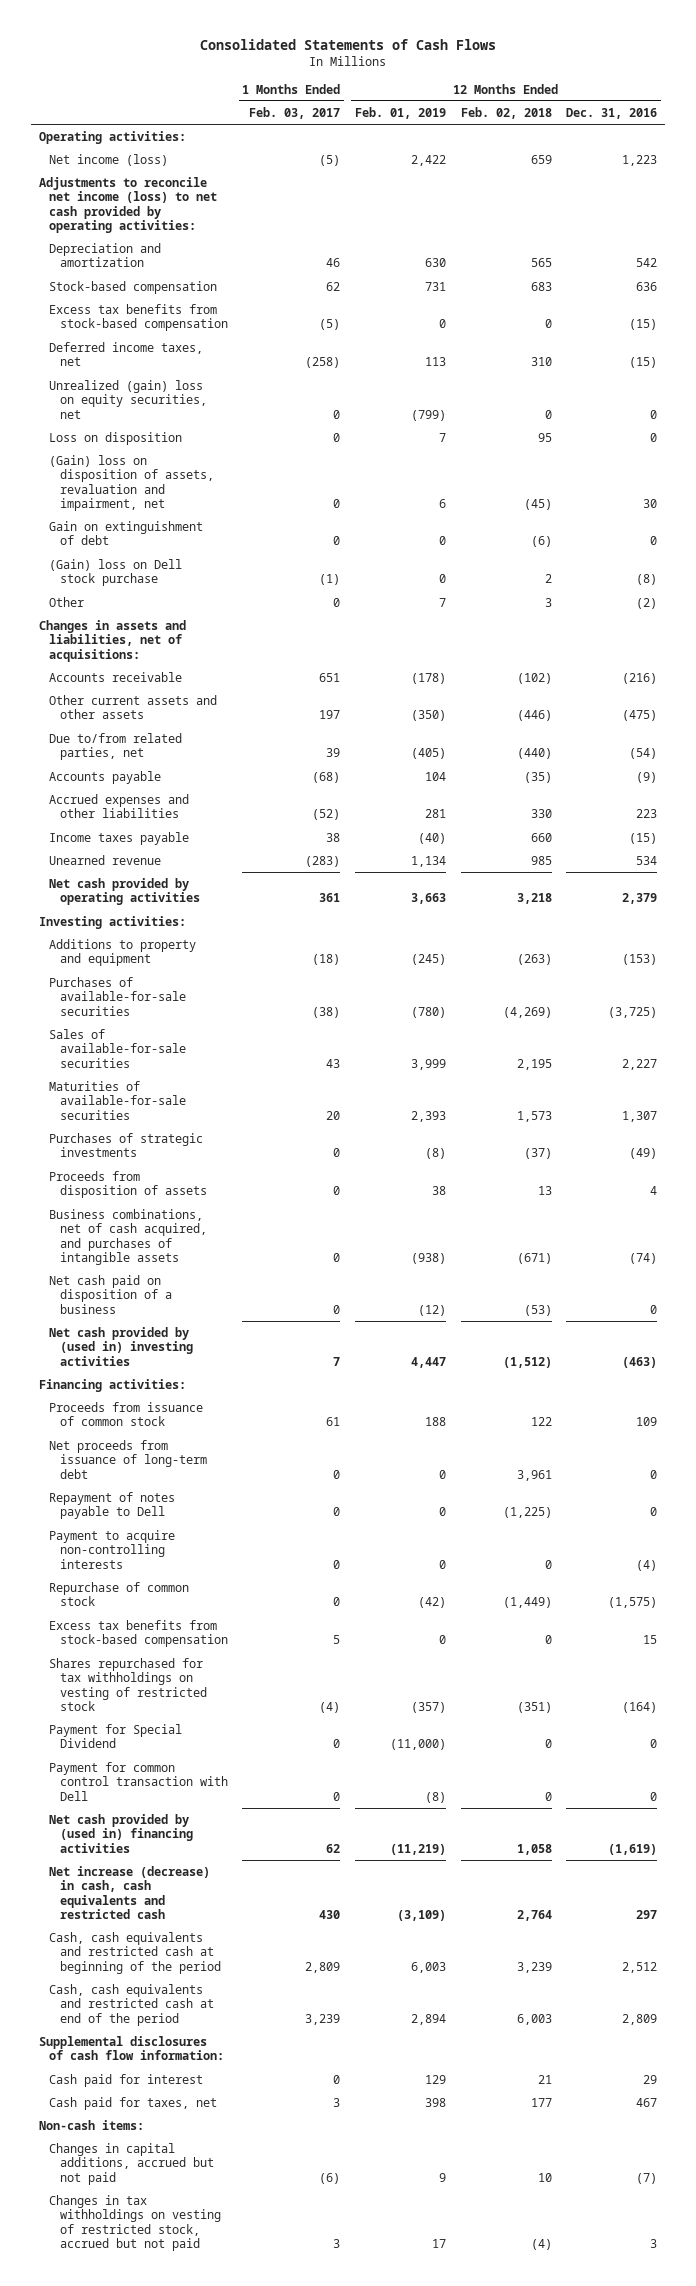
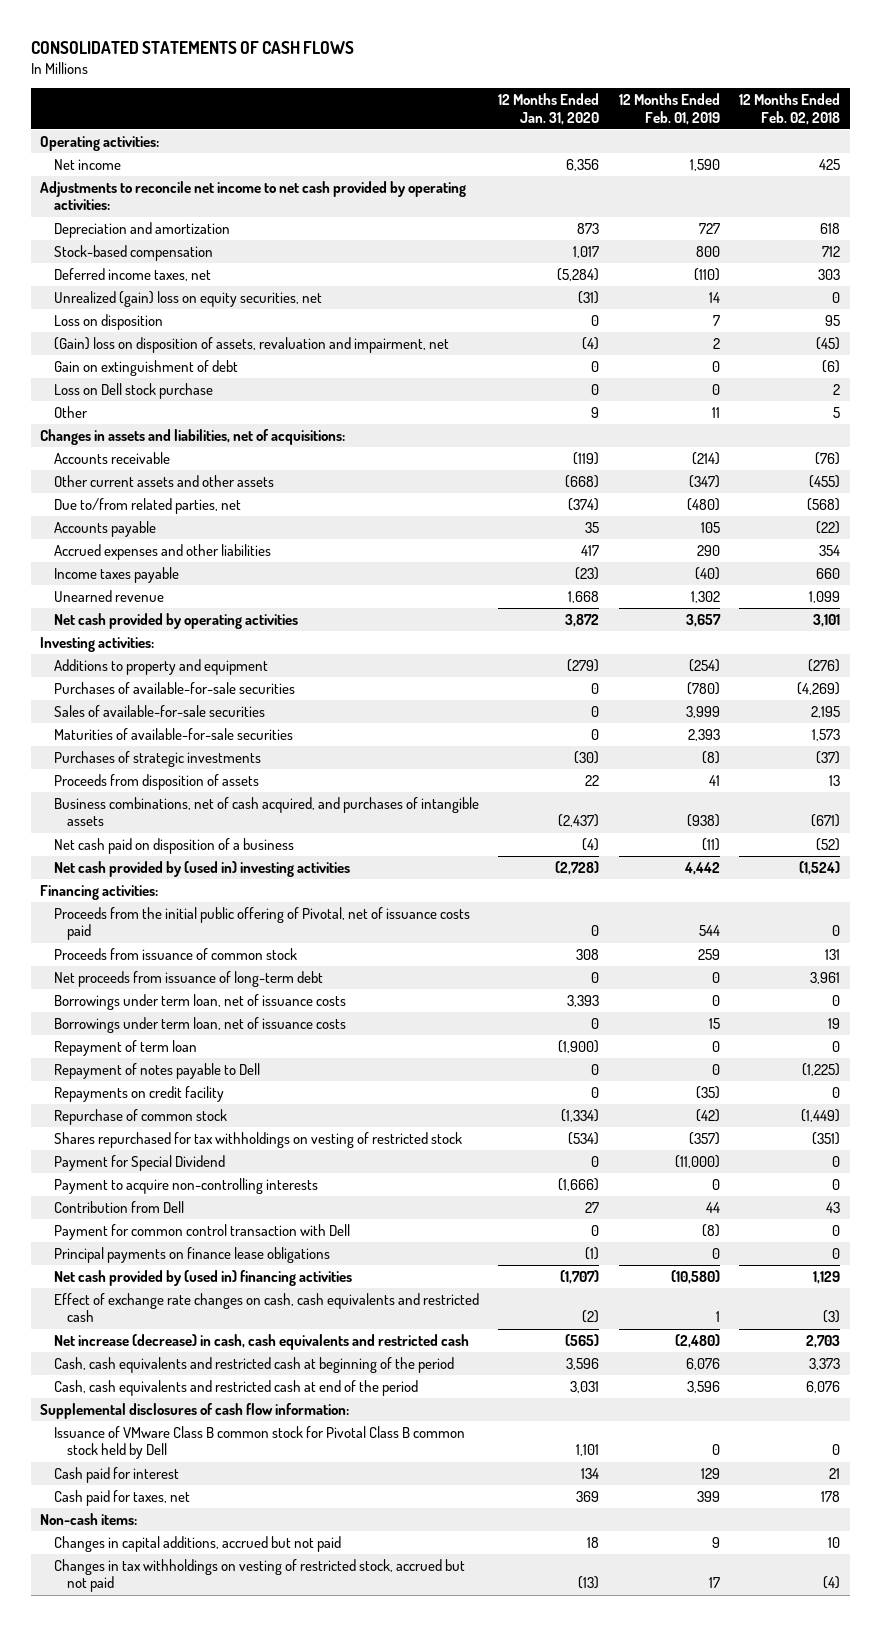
- Consolidated Statements of Cash Flows
+ CONSOLIDATED STATEMENTS OF CASH FLOWS
- | 1 Months Ended Feb. 03, 2017 | 12 Months Ended Feb. 01, 2019 | 12 Months Ended Feb. 02, 2018 | 12 Months Ended Dec. 31, 2016
+ | 12 Months Ended Jan. 31, 2020 | 12 Months Ended Feb. 01, 2019 | 12 Months Ended Feb. 02, 2018
- Net income (loss) | (5) | 2,422 | 659 | 1,223
- Adjustments to reconcile net income (loss) to net cash provided by operating activities:
- Depreciation and amortization | 46 | 630 | 565 | 542
- Stock-based compensation | 62 | 731 | 683 | 636
- Excess tax benefits from stock-based compensation | (5) | 0 | 0 | (15)
- Deferred income taxes, net | (258) | 113 | 310 | (15)
- Unrealized (gain) loss on equity securities, net | 0 | (799) | 0 | 0
+ Net income | 6,356 | 1,590 | 425
+ Adjustments to reconcile net income to net cash provided by operating activities:
+ Depreciation and amortization | 873 | 727 | 618
+ Stock-based compensation | 1,017 | 800 | 712
+ Deferred income taxes, net | (5,284) | (110) | 303
+ Unrealized (gain) loss on equity securities, net | (31) | 14 | 0
- (Gain) loss on disposition of assets, revaluation and impairment, net | 0 | 6 | (45) | 30
+ (Gain) loss on disposition of assets, revaluation and impairment, net | (4) | 2 | (45)
- (Gain) loss on Dell stock purchase | (1) | 0 | 2 | (8)
- Other | 0 | 7 | 3 | (2)
+ Loss on Dell stock purchase | 0 | 0 | 2
+ Other | 9 | 11 | 5
- Accounts receivable | 651 | (178) | (102) | (216)
- Other current assets and other assets | 197 | (350) | (446) | (475)
- Due to/from related parties, net | 39 | (405) | (440) | (54)
- Accounts payable | (68) | 104 | (35) | (9)
- Accrued expenses and other liabilities | (52) | 281 | 330 | 223
+ Accounts receivable | (119) | (214) | (76)
+ Other current assets and other assets | (668) | (347) | (455)
+ Due to/from related parties, net | (374) | (480) | (568)
+ Accounts payable | 35 | 105 | (22)
+ Accrued expenses and other liabilities | 417 | 290 | 354
- Unearned revenue | (283) | 1,134 | 985 | 534
- Net cash provided by operating activities | 361 | 3,663 | 3,218 | 2,379
+ Unearned revenue | 1,668 | 1,302 | 1,099
+ Net cash provided by operating activities | 3,872 | 3,657 | 3,101
- Additions to property and equipment | (18) | (245) | (263) | (153)
+ Additions to property and equipment | (279) | (254) | (276)
- Proceeds from disposition of assets | 0 | 38 | 13 | 4
+ Proceeds from disposition of assets | 22 | 41 | 13
- Net cash paid on disposition of a business | 0 | (12) | (53) | 0
- Net cash provided by (used in) investing activities | 7 | 4,447 | (1,512) | (463)
+ Net cash paid on disposition of a business | (4) | (11) | (52)
+ Net cash provided by (used in) investing activities | (2,728) | 4,442 | (1,524)
- Proceeds from issuance of common stock | 61 | 188 | 122 | 109
+ Proceeds from the initial public offering of Pivotal, net of issuance costs paid | 0 | 544 | 0
+ Proceeds from issuance of common stock | 308 | 259 | 131
+ Borrowings under term loan, net of issuance costs | 3,393 | 0 | 0
+ Borrowings under term loan, net of issuance costs | 0 | 15 | 19
+ Repayment of term loan | (1,900) | 0 | 0
+ Repayments on credit facility | 0 | (35) | 0
- Excess tax benefits from stock-based compensation | 5 | 0 | 0 | 15
moved down: Payment to acquire non-controlling interests | (1,666) | 0 | 0
+ Contribution from Dell | 27 | 44 | 43
- Net cash provided by (used in) financing activities | 62 | (11,219) | 1,058 | (1,619)
- Net increase (decrease) in cash, cash equivalents and restricted cash | 430 | (3,109) | 2,764 | 297
- Cash, cash equivalents and restricted cash at beginning of the period | 2,809 | 6,003 | 3,239 | 2,512
- Cash, cash equivalents and restricted cash at end of the period | 3,239 | 2,894 | 6,003 | 2,809
+ Principal payments on finance lease obligations | (1) | 0 | 0
+ Net cash provided by (used in) financing activities | (1,707) | (10,580) | 1,129
+ Effect of exchange rate changes on cash, cash equivalents and restricted cash | (2) | 1 | (3)
+ Net increase (decrease) in cash, cash equivalents and restricted cash | (565) | (2,480) | 2,703
+ Cash, cash equivalents and restricted cash at beginning of the period | 3,596 | 6,076 | 3,373
+ Cash, cash equivalents and restricted cash at end of the period | 3,031 | 3,596 | 6,076
+ Issuance of VMware Class B common stock for Pivotal Class B common stock held by Dell | 1,101 | 0 | 0
- Cash paid for taxes, net | 3 | 398 | 177 | 467
+ Cash paid for taxes, net | 369 | 399 | 178

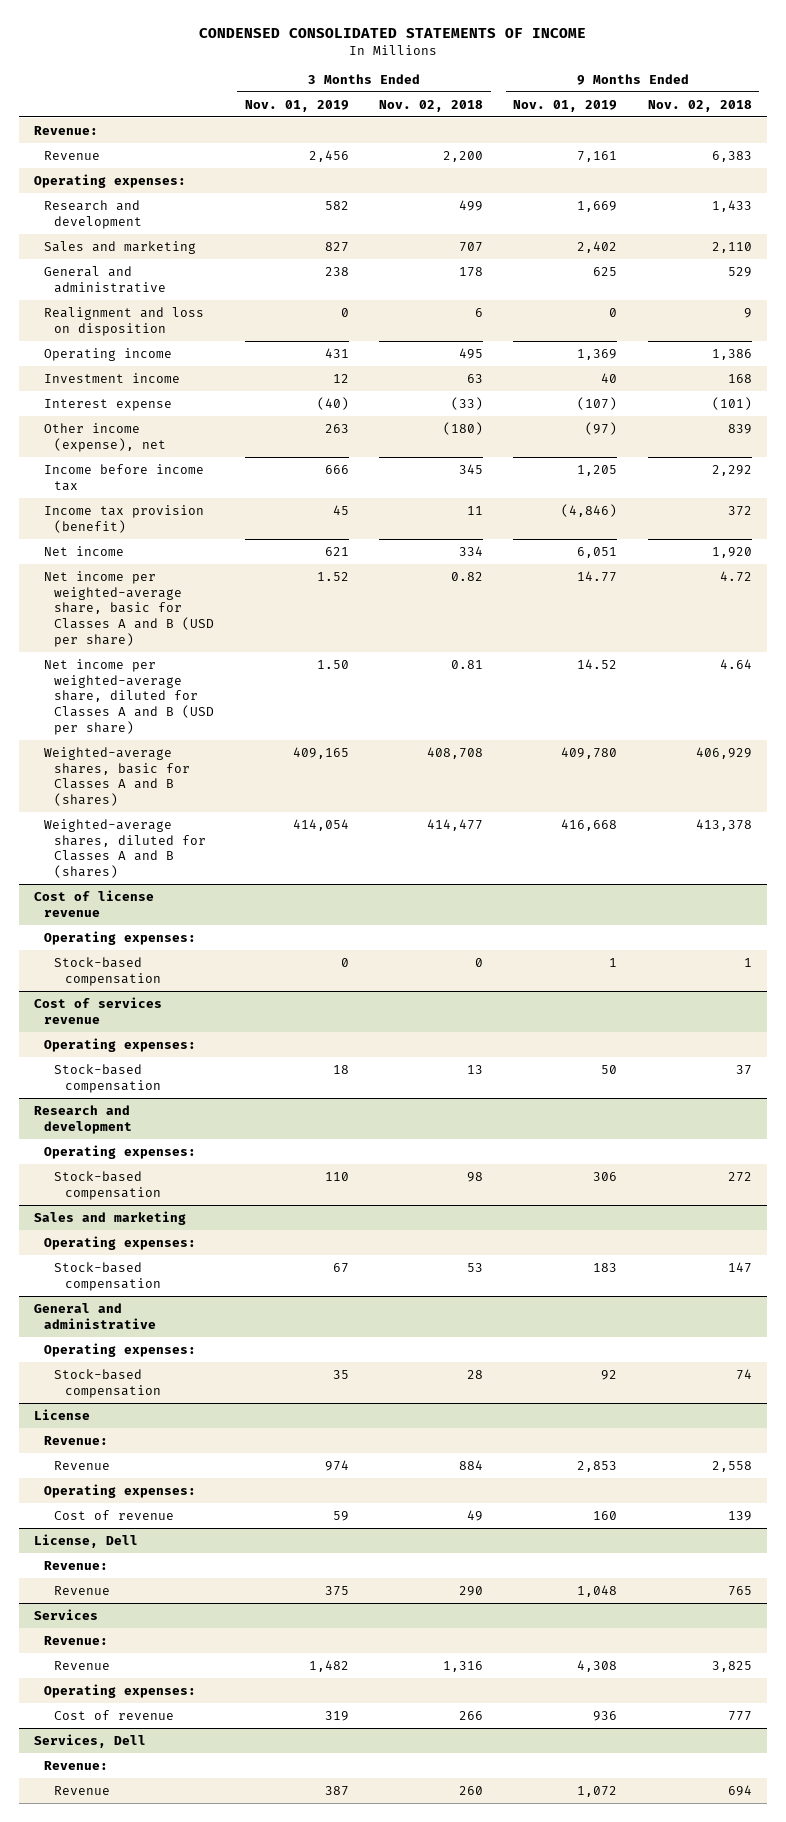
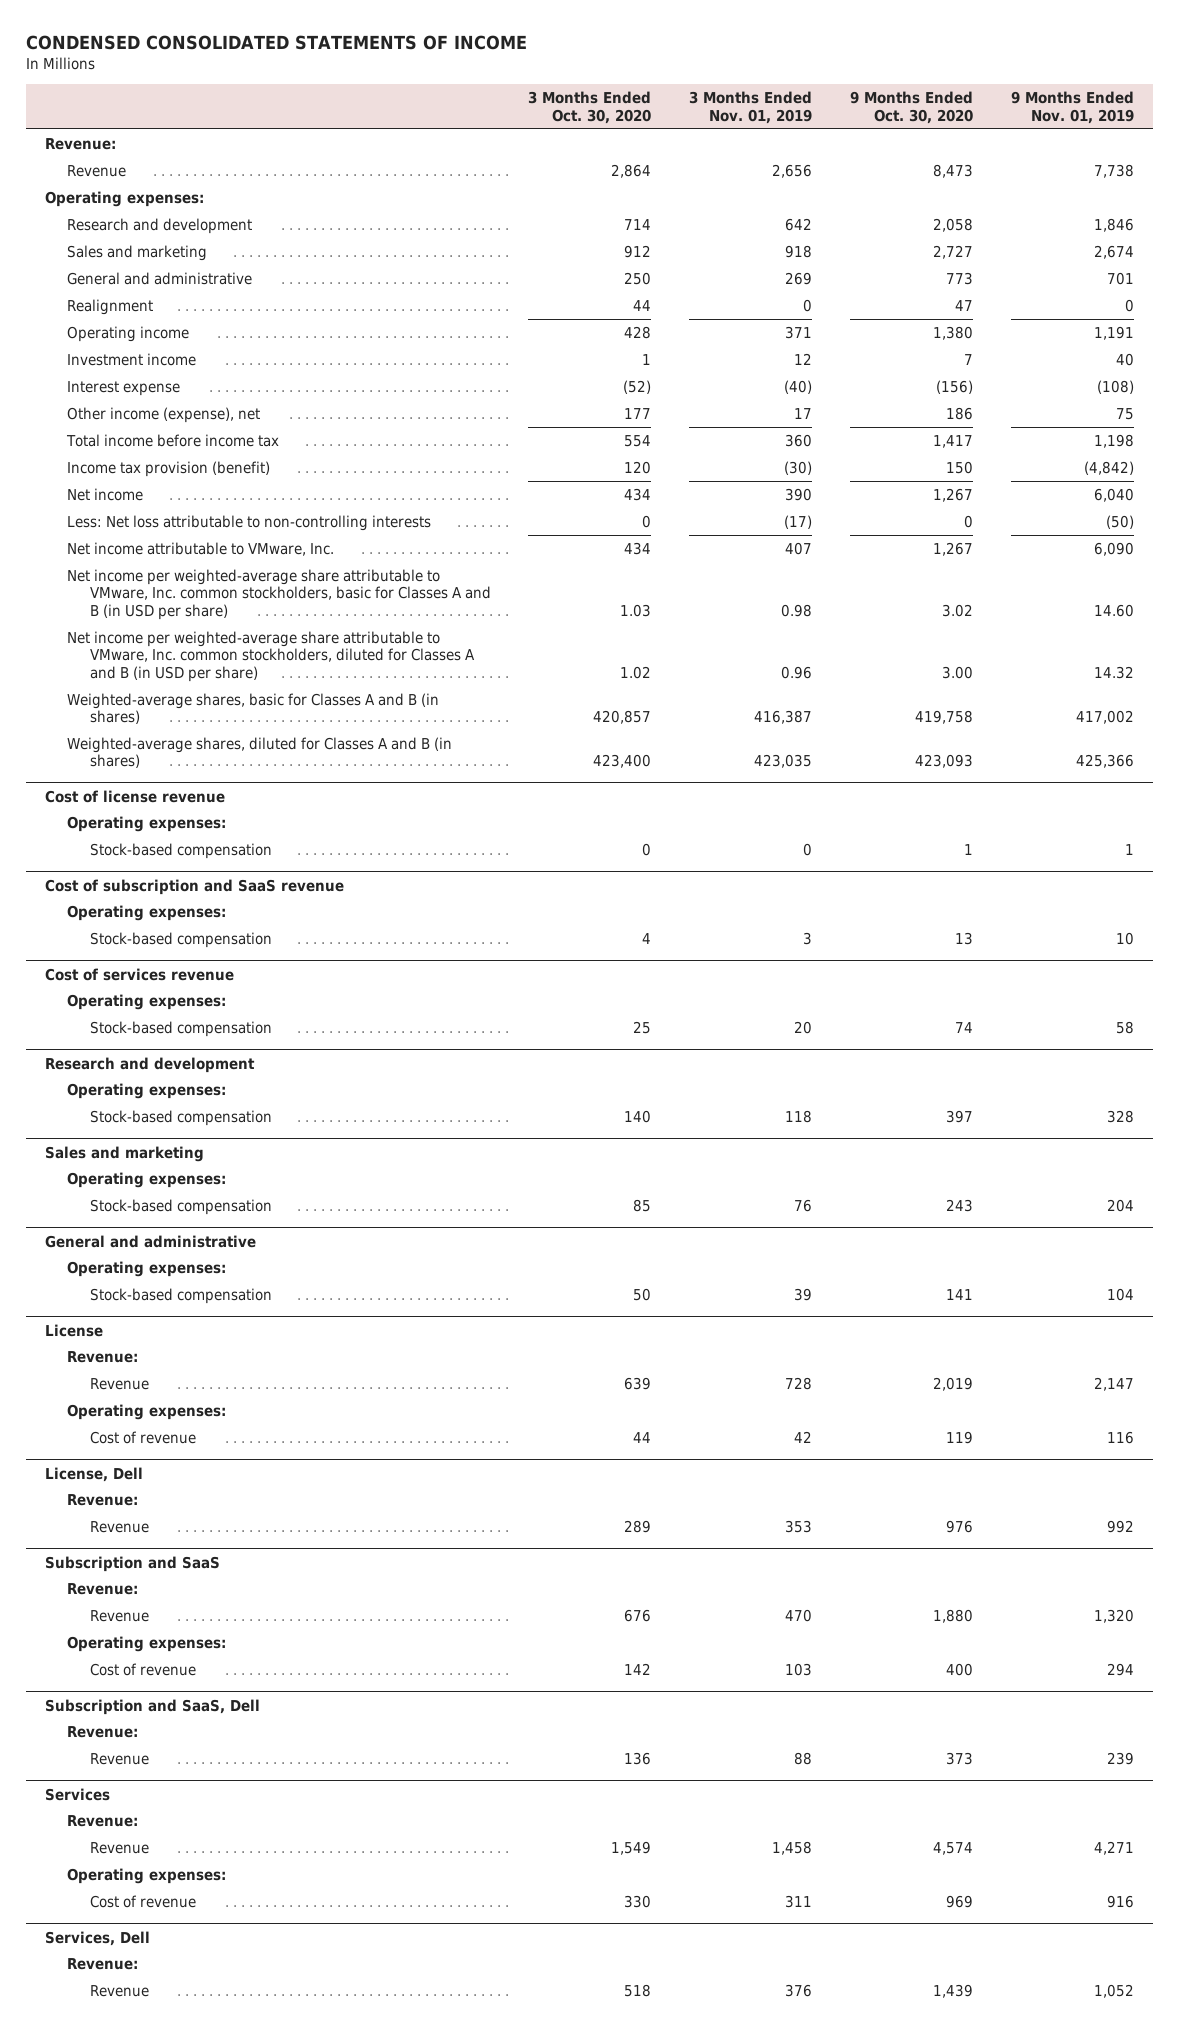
- | 3 Months Ended Nov. 01, 2019 | 3 Months Ended Nov. 02, 2018 | 9 Months Ended Nov. 01, 2019 | 9 Months Ended Nov. 02, 2018
+ | 3 Months Ended Oct. 30, 2020 | 3 Months Ended Nov. 01, 2019 | 9 Months Ended Oct. 30, 2020 | 9 Months Ended Nov. 01, 2019
- Revenue | 2,456 | 2,200 | 7,161 | 6,383
+ Revenue | 2,864 | 2,656 | 8,473 | 7,738
- Research and development | 582 | 499 | 1,669 | 1,433
- Sales and marketing | 827 | 707 | 2,402 | 2,110
- General and administrative | 238 | 178 | 625 | 529
- Realignment and loss on disposition | 0 | 6 | 0 | 9
- Operating income | 431 | 495 | 1,369 | 1,386
+ Research and development | 714 | 642 | 2,058 | 1,846
+ Sales and marketing | 912 | 918 | 2,727 | 2,674
+ General and administrative | 250 | 269 | 773 | 701
+ Realignment | 44 | 0 | 47 | 0
+ Operating income | 428 | 371 | 1,380 | 1,191
- Interest expense | (40) | (33) | (107) | (101)
- Other income (expense), net | 263 | (180) | (97) | 839
- Income before income tax | 666 | 345 | 1,205 | 2,292
- Income tax provision (benefit) | 45 | 11 | (4,846) | 372
- Net income | 621 | 334 | 6,051 | 1,920
- Net income per weighted-average share, basic for Classes A and B (USD per share) | 1.52 | 0.82 | 14.77 | 4.72
- Net income per weighted-average share, diluted for Classes A and B (USD per share) | 1.50 | 0.81 | 14.52 | 4.64
- Weighted-average shares, basic for Classes A and B (shares) | 409,165 | 408,708 | 409,780 | 406,929
- Weighted-average shares, diluted for Classes A and B (shares) | 414,054 | 414,477 | 416,668 | 413,378
+ Interest expense | (52) | (40) | (156) | (108)
+ Other income (expense), net | 177 | 17 | 186 | 75
+ Total income before income tax | 554 | 360 | 1,417 | 1,198
+ Income tax provision (benefit) | 120 | (30) | 150 | (4,842)
+ Net income | 434 | 390 | 1,267 | 6,040
+ Less: Net loss attributable to non-controlling interests | 0 | (17) | 0 | (50)
+ Net income attributable to VMware, Inc. | 434 | 407 | 1,267 | 6,090
+ Net income per weighted-average share attributable to VMware, Inc. common stockholders, basic for Classes A and B (in USD per share) | 1.03 | 0.98 | 3.02 | 14.60
+ Net income per weighted-average share attributable to VMware, Inc. common stockholders, diluted for Classes A and B (in USD per share) | 1.02 | 0.96 | 3.00 | 14.32
+ Weighted-average shares, basic for Classes A and B (in shares) | 420,857 | 416,387 | 419,758 | 417,002
+ Weighted-average shares, diluted for Classes A and B (in shares) | 423,400 | 423,035 | 423,093 | 425,366
+ Cost of subscription and SaaS revenue
+ Operating expenses:
+ Stock-based compensation | 4 | 3 | 13 | 10
@ Cost of services revenue
- Stock-based compensation | 18 | 13 | 50 | 37
+ Stock-based compensation | 25 | 20 | 74 | 58
@ Research and development
- Stock-based compensation | 110 | 98 | 306 | 272
+ Stock-based compensation | 140 | 118 | 397 | 328
@ Sales and marketing
- Stock-based compensation | 67 | 53 | 183 | 147
+ Stock-based compensation | 85 | 76 | 243 | 204
@ General and administrative
- Stock-based compensation | 35 | 28 | 92 | 74
+ Stock-based compensation | 50 | 39 | 141 | 104
@ License
- Revenue | 974 | 884 | 2,853 | 2,558
+ Revenue | 639 | 728 | 2,019 | 2,147
- Cost of revenue | 59 | 49 | 160 | 139
+ Cost of revenue | 44 | 42 | 119 | 116
@ License, Dell
- Revenue | 375 | 290 | 1,048 | 765
+ Revenue | 289 | 353 | 976 | 992
+ Subscription and SaaS
+ Revenue:
+ Revenue | 676 | 470 | 1,880 | 1,320
+ Operating expenses:
+ Cost of revenue | 142 | 103 | 400 | 294
+ Subscription and SaaS, Dell
+ Revenue:
+ Revenue | 136 | 88 | 373 | 239
@ Services
- Revenue | 1,482 | 1,316 | 4,308 | 3,825
+ Revenue | 1,549 | 1,458 | 4,574 | 4,271
- Cost of revenue | 319 | 266 | 936 | 777
+ Cost of revenue | 330 | 311 | 969 | 916
@ Services, Dell
- Revenue | 387 | 260 | 1,072 | 694
+ Revenue | 518 | 376 | 1,439 | 1,052

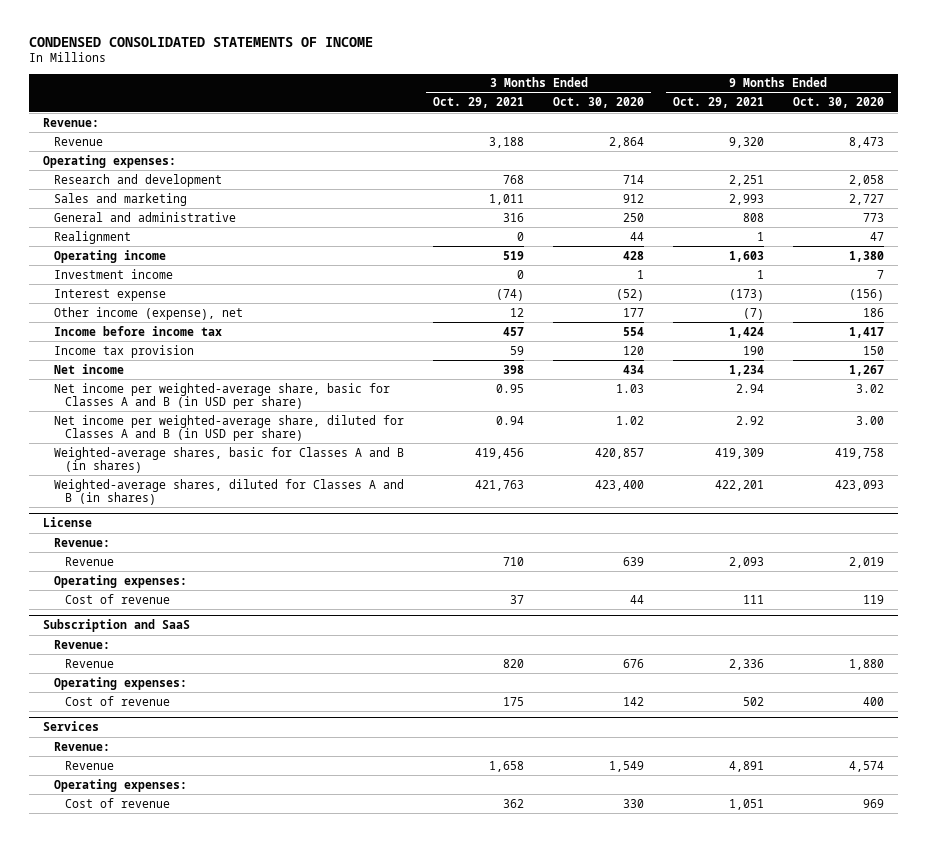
- | 3 Months Ended Oct. 30, 2020 | 3 Months Ended Nov. 01, 2019 | 9 Months Ended Oct. 30, 2020 | 9 Months Ended Nov. 01, 2019
+ | 3 Months Ended Oct. 29, 2021 | 3 Months Ended Oct. 30, 2020 | 9 Months Ended Oct. 29, 2021 | 9 Months Ended Oct. 30, 2020
- Total income before income tax | 554 | 360 | 1,417 | 1,198
- Income tax provision (benefit) | 120 | (30) | 150 | (4,842)
+ Income before income tax | 457 | 554 | 1,424 | 1,417
+ Income tax provision | 59 | 120 | 190 | 150
- Less: Net loss attributable to non-controlling interests | 0 | (17) | 0 | (50)
- Net income attributable to VMware, Inc. | 434 | 407 | 1,267 | 6,090
- Net income per weighted-average share attributable to VMware, Inc. common stockholders, basic for Classes A and B (in USD per share) | 1.03 | 0.98 | 3.02 | 14.60
- Net income per weighted-average share attributable to VMware, Inc. common stockholders, diluted for Classes A and B (in USD per share) | 1.02 | 0.96 | 3.00 | 14.32
+ Net income per weighted-average share, basic for Classes A and B (in USD per share) | 0.95 | 1.03 | 2.94 | 3.02
+ Net income per weighted-average share, diluted for Classes A and B (in USD per share) | 0.94 | 1.02 | 2.92 | 3.00
- Cost of license revenue
- Operating expenses:
- Stock-based compensation | 0 | 0 | 1 | 1
- Cost of subscription and SaaS revenue
- Operating expenses:
- Stock-based compensation | 4 | 3 | 13 | 10
- Cost of services revenue
- Operating expenses:
- Stock-based compensation | 25 | 20 | 74 | 58
- Research and development
- Operating expenses:
- Stock-based compensation | 140 | 118 | 397 | 328
- Sales and marketing
- Operating expenses:
- Stock-based compensation | 85 | 76 | 243 | 204
- General and administrative
- Operating expenses:
- Stock-based compensation | 50 | 39 | 141 | 104
- License, Dell
- Revenue:
- Revenue | 289 | 353 | 976 | 992
- Subscription and SaaS, Dell
- Revenue:
- Revenue | 136 | 88 | 373 | 239
- Services, Dell
- Revenue:
- Revenue | 518 | 376 | 1,439 | 1,052

